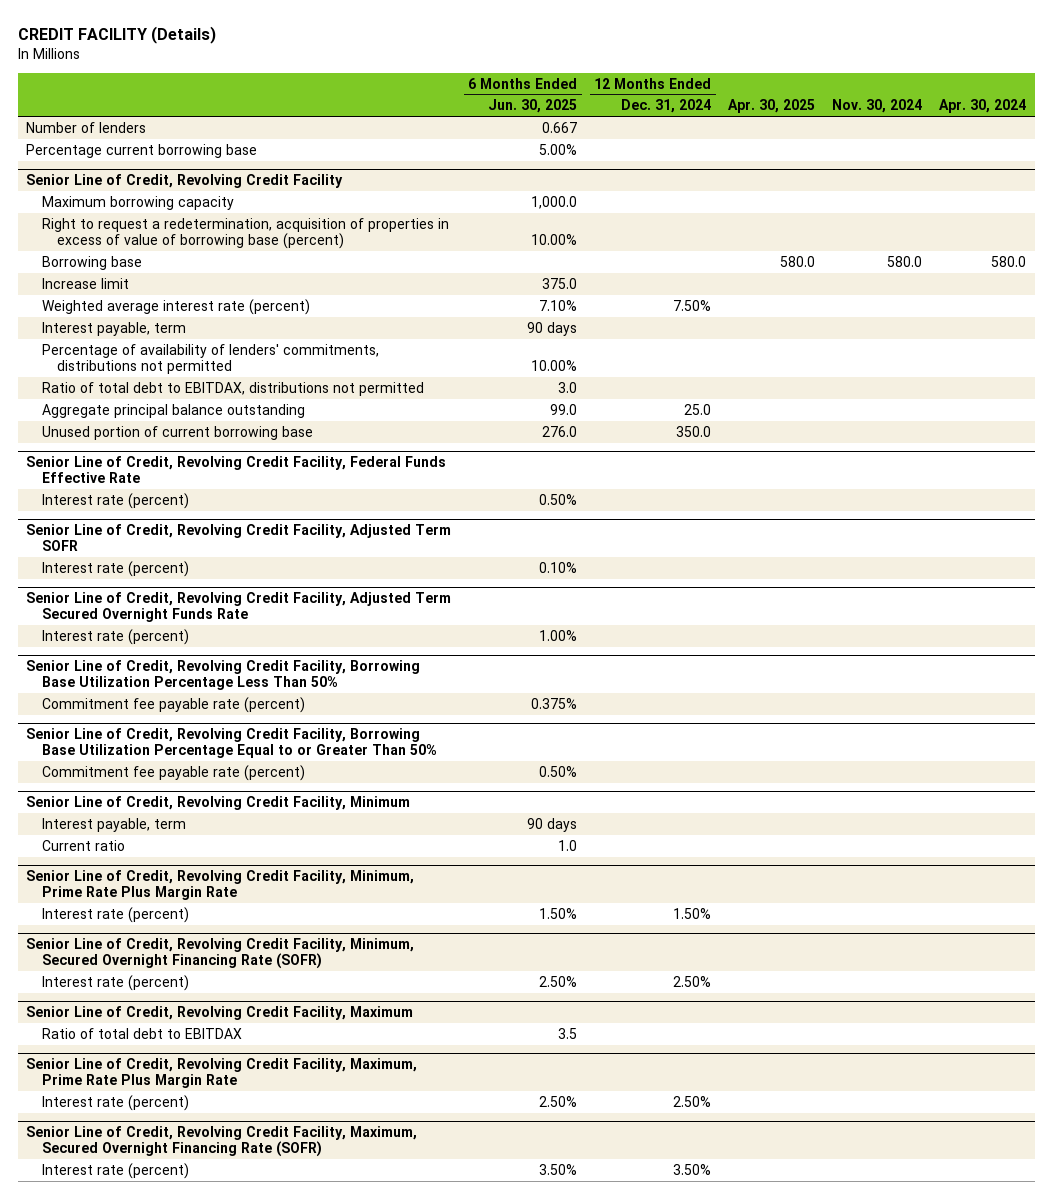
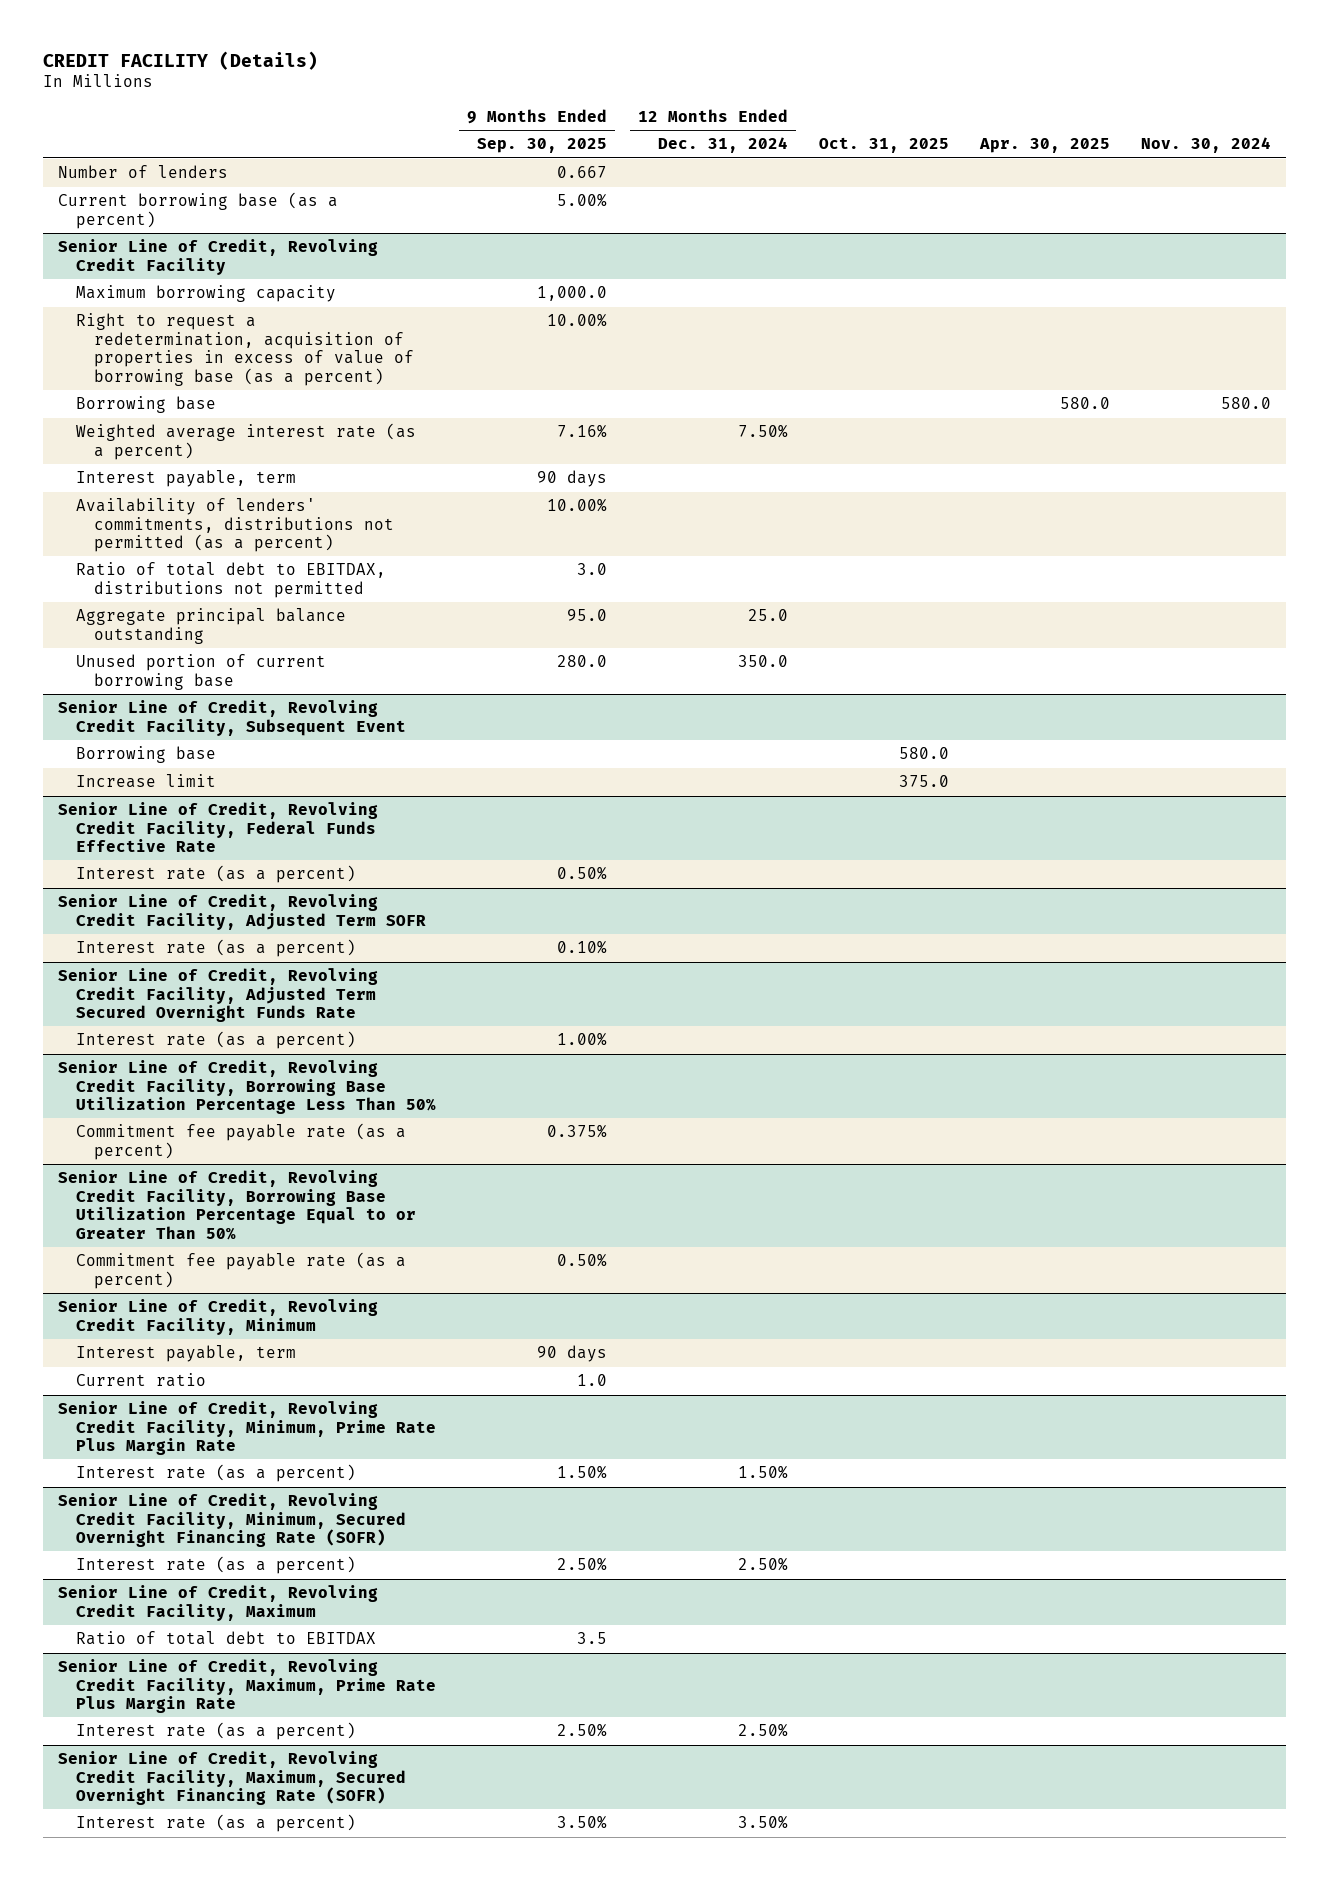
- | 6 Months Ended Jun. 30, 2025 | 12 Months Ended Dec. 31, 2024 | Apr. 30, 2025 | Nov. 30, 2024 | Apr. 30, 2024
+ | 9 Months Ended Sep. 30, 2025 | 12 Months Ended Dec. 31, 2024 | Oct. 31, 2025 | Apr. 30, 2025 | Nov. 30, 2024
- Percentage current borrowing base | 5.00% | | | |
+ Current borrowing base (as a percent) | 5.00% | | | |
@ Senior Line of Credit, Revolving Credit Facility
- Right to request a redetermination, acquisition of properties in excess of value of borrowing base (percent) | 10.00% | | | |
+ Right to request a redetermination, acquisition of properties in excess of value of borrowing base (as a percent) | 10.00% | | | |
- Increase limit | 375.0 | | | |
- Weighted average interest rate (percent) | 7.10% | 7.50% | | |
+ Weighted average interest rate (as a percent) | 7.16% | 7.50% | | |
- Percentage of availability of lenders' commitments, distributions not permitted | 10.00% | | | |
+ Availability of lenders' commitments, distributions not permitted (as a percent) | 10.00% | | | |
+ Senior Line of Credit, Revolving Credit Facility, Subsequent Event
+ Borrowing base | | | 580.0 | |
+ Increase limit | | | 375.0 | |
@ Senior Line of Credit, Revolving Credit Facility, Federal Funds Effective Rate
- Interest rate (percent) | 0.50% | | | |
+ Interest rate (as a percent) | 0.50% | | | |
@ Senior Line of Credit, Revolving Credit Facility, Adjusted Term SOFR
- Interest rate (percent) | 0.10% | | | |
+ Interest rate (as a percent) | 0.10% | | | |
@ Senior Line of Credit, Revolving Credit Facility, Adjusted Term Secured Overnight Funds Rate
- Interest rate (percent) | 1.00% | | | |
+ Interest rate (as a percent) | 1.00% | | | |
@ Senior Line of Credit, Revolving Credit Facility, Borrowing Base Utilization Percentage Less Than 50%
- Commitment fee payable rate (percent) | 0.375% | | | |
+ Commitment fee payable rate (as a percent) | 0.375% | | | |
@ Senior Line of Credit, Revolving Credit Facility, Borrowing Base Utilization Percentage Equal to or Greater Than 50%
- Commitment fee payable rate (percent) | 0.50% | | | |
+ Commitment fee payable rate (as a percent) | 0.50% | | | |
@ Senior Line of Credit, Revolving Credit Facility, Minimum, Prime Rate Plus Margin Rate
- Interest rate (percent) | 1.50% | 1.50% | | |
+ Interest rate (as a percent) | 1.50% | 1.50% | | |
@ Senior Line of Credit, Revolving Credit Facility, Minimum, Secured Overnight Financing Rate (SOFR)
- Interest rate (percent) | 2.50% | 2.50% | | |
+ Interest rate (as a percent) | 2.50% | 2.50% | | |
@ Senior Line of Credit, Revolving Credit Facility, Maximum, Prime Rate Plus Margin Rate
- Interest rate (percent) | 2.50% | 2.50% | | |
+ Interest rate (as a percent) | 2.50% | 2.50% | | |
@ Senior Line of Credit, Revolving Credit Facility, Maximum, Secured Overnight Financing Rate (SOFR)
- Interest rate (percent) | 3.50% | 3.50% | | |
+ Interest rate (as a percent) | 3.50% | 3.50% | | |

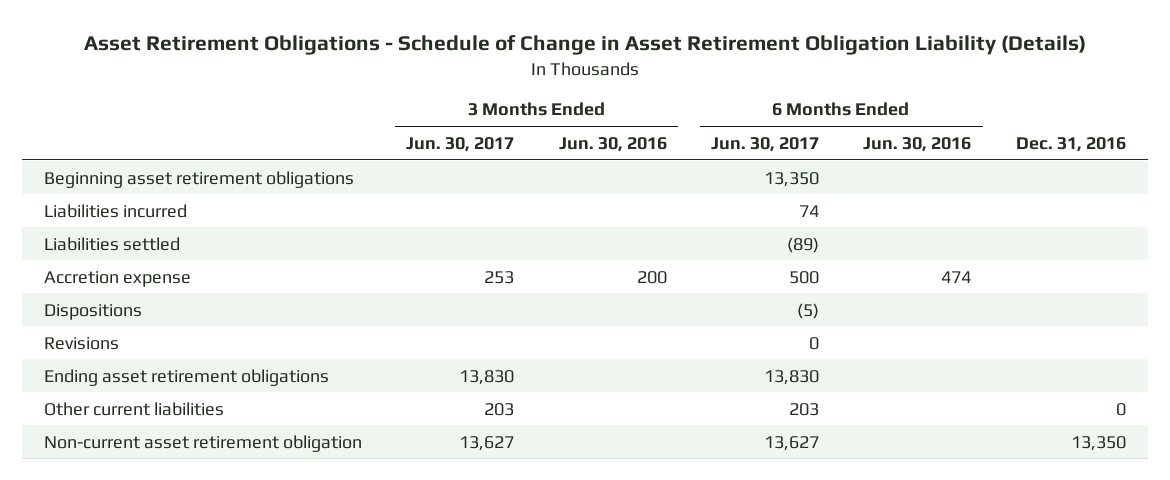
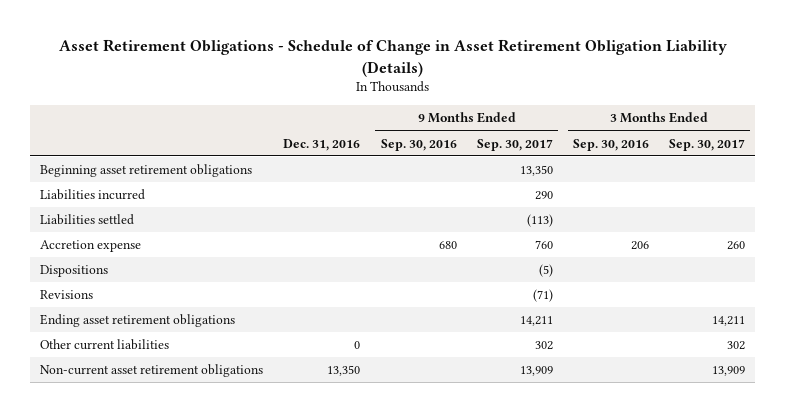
- | 3 Months Ended Jun. 30, 2017 | 3 Months Ended Jun. 30, 2016 | 6 Months Ended Jun. 30, 2017 | 6 Months Ended Jun. 30, 2016 | Dec. 31, 2016
+ | Dec. 31, 2016 | 9 Months Ended Sep. 30, 2016 | 9 Months Ended Sep. 30, 2017 | 3 Months Ended Sep. 30, 2016 | 3 Months Ended Sep. 30, 2017
- Non-current asset retirement obligation | 13,627 | | 13,627 | | 13,350
+ Non-current asset retirement obligations | 13,350 | | 13,909 | | 13,909

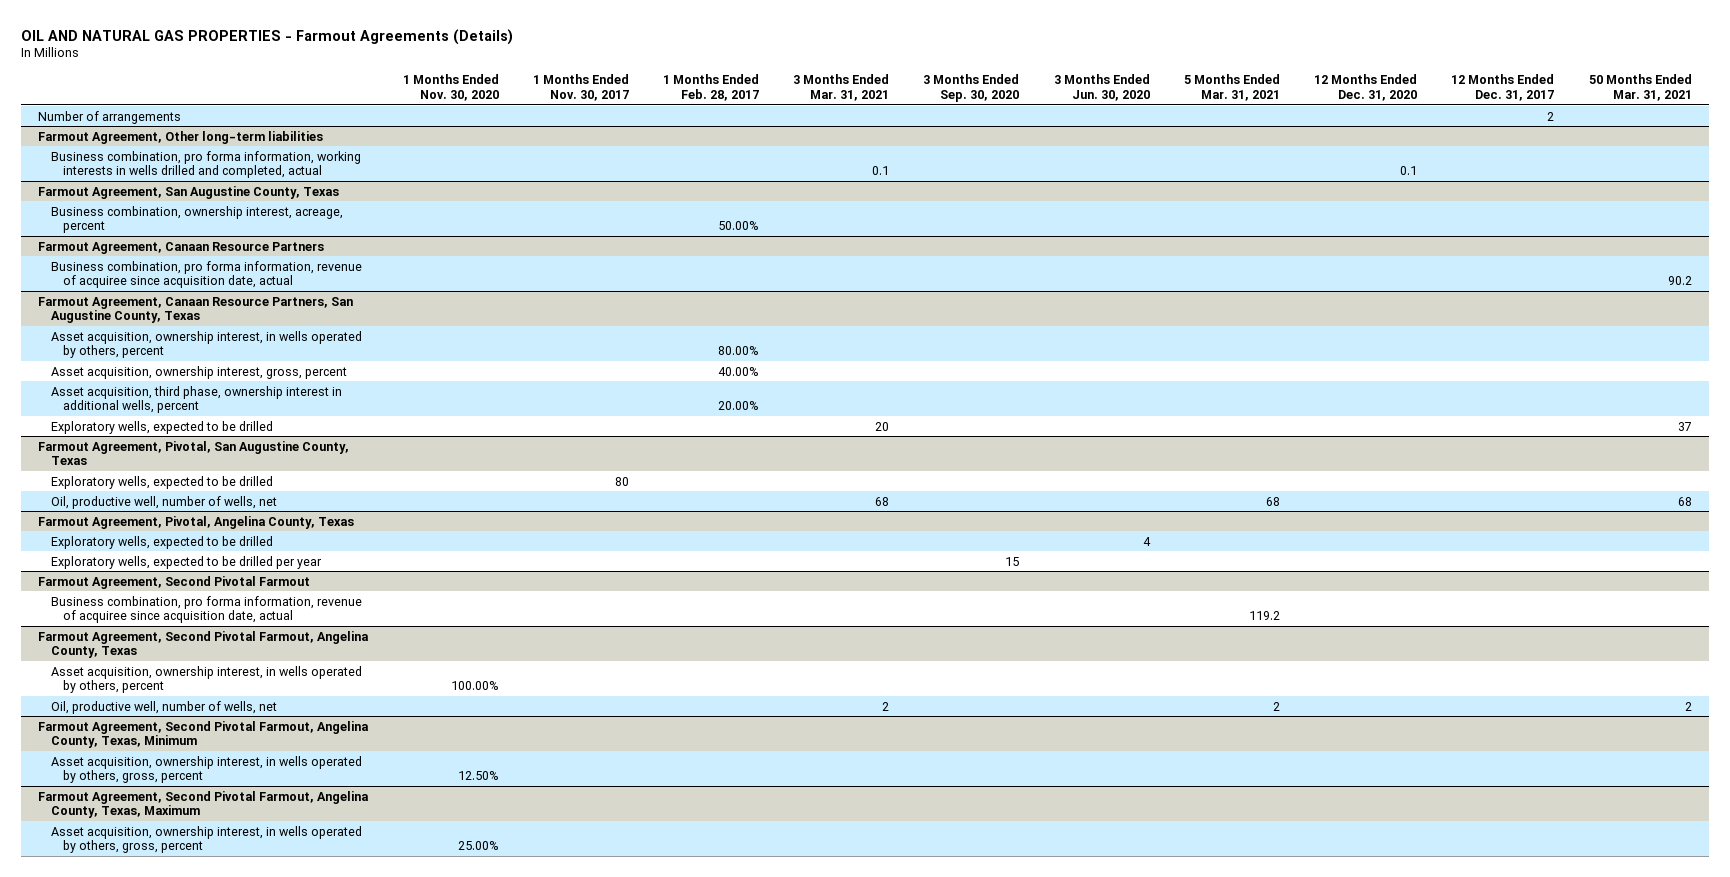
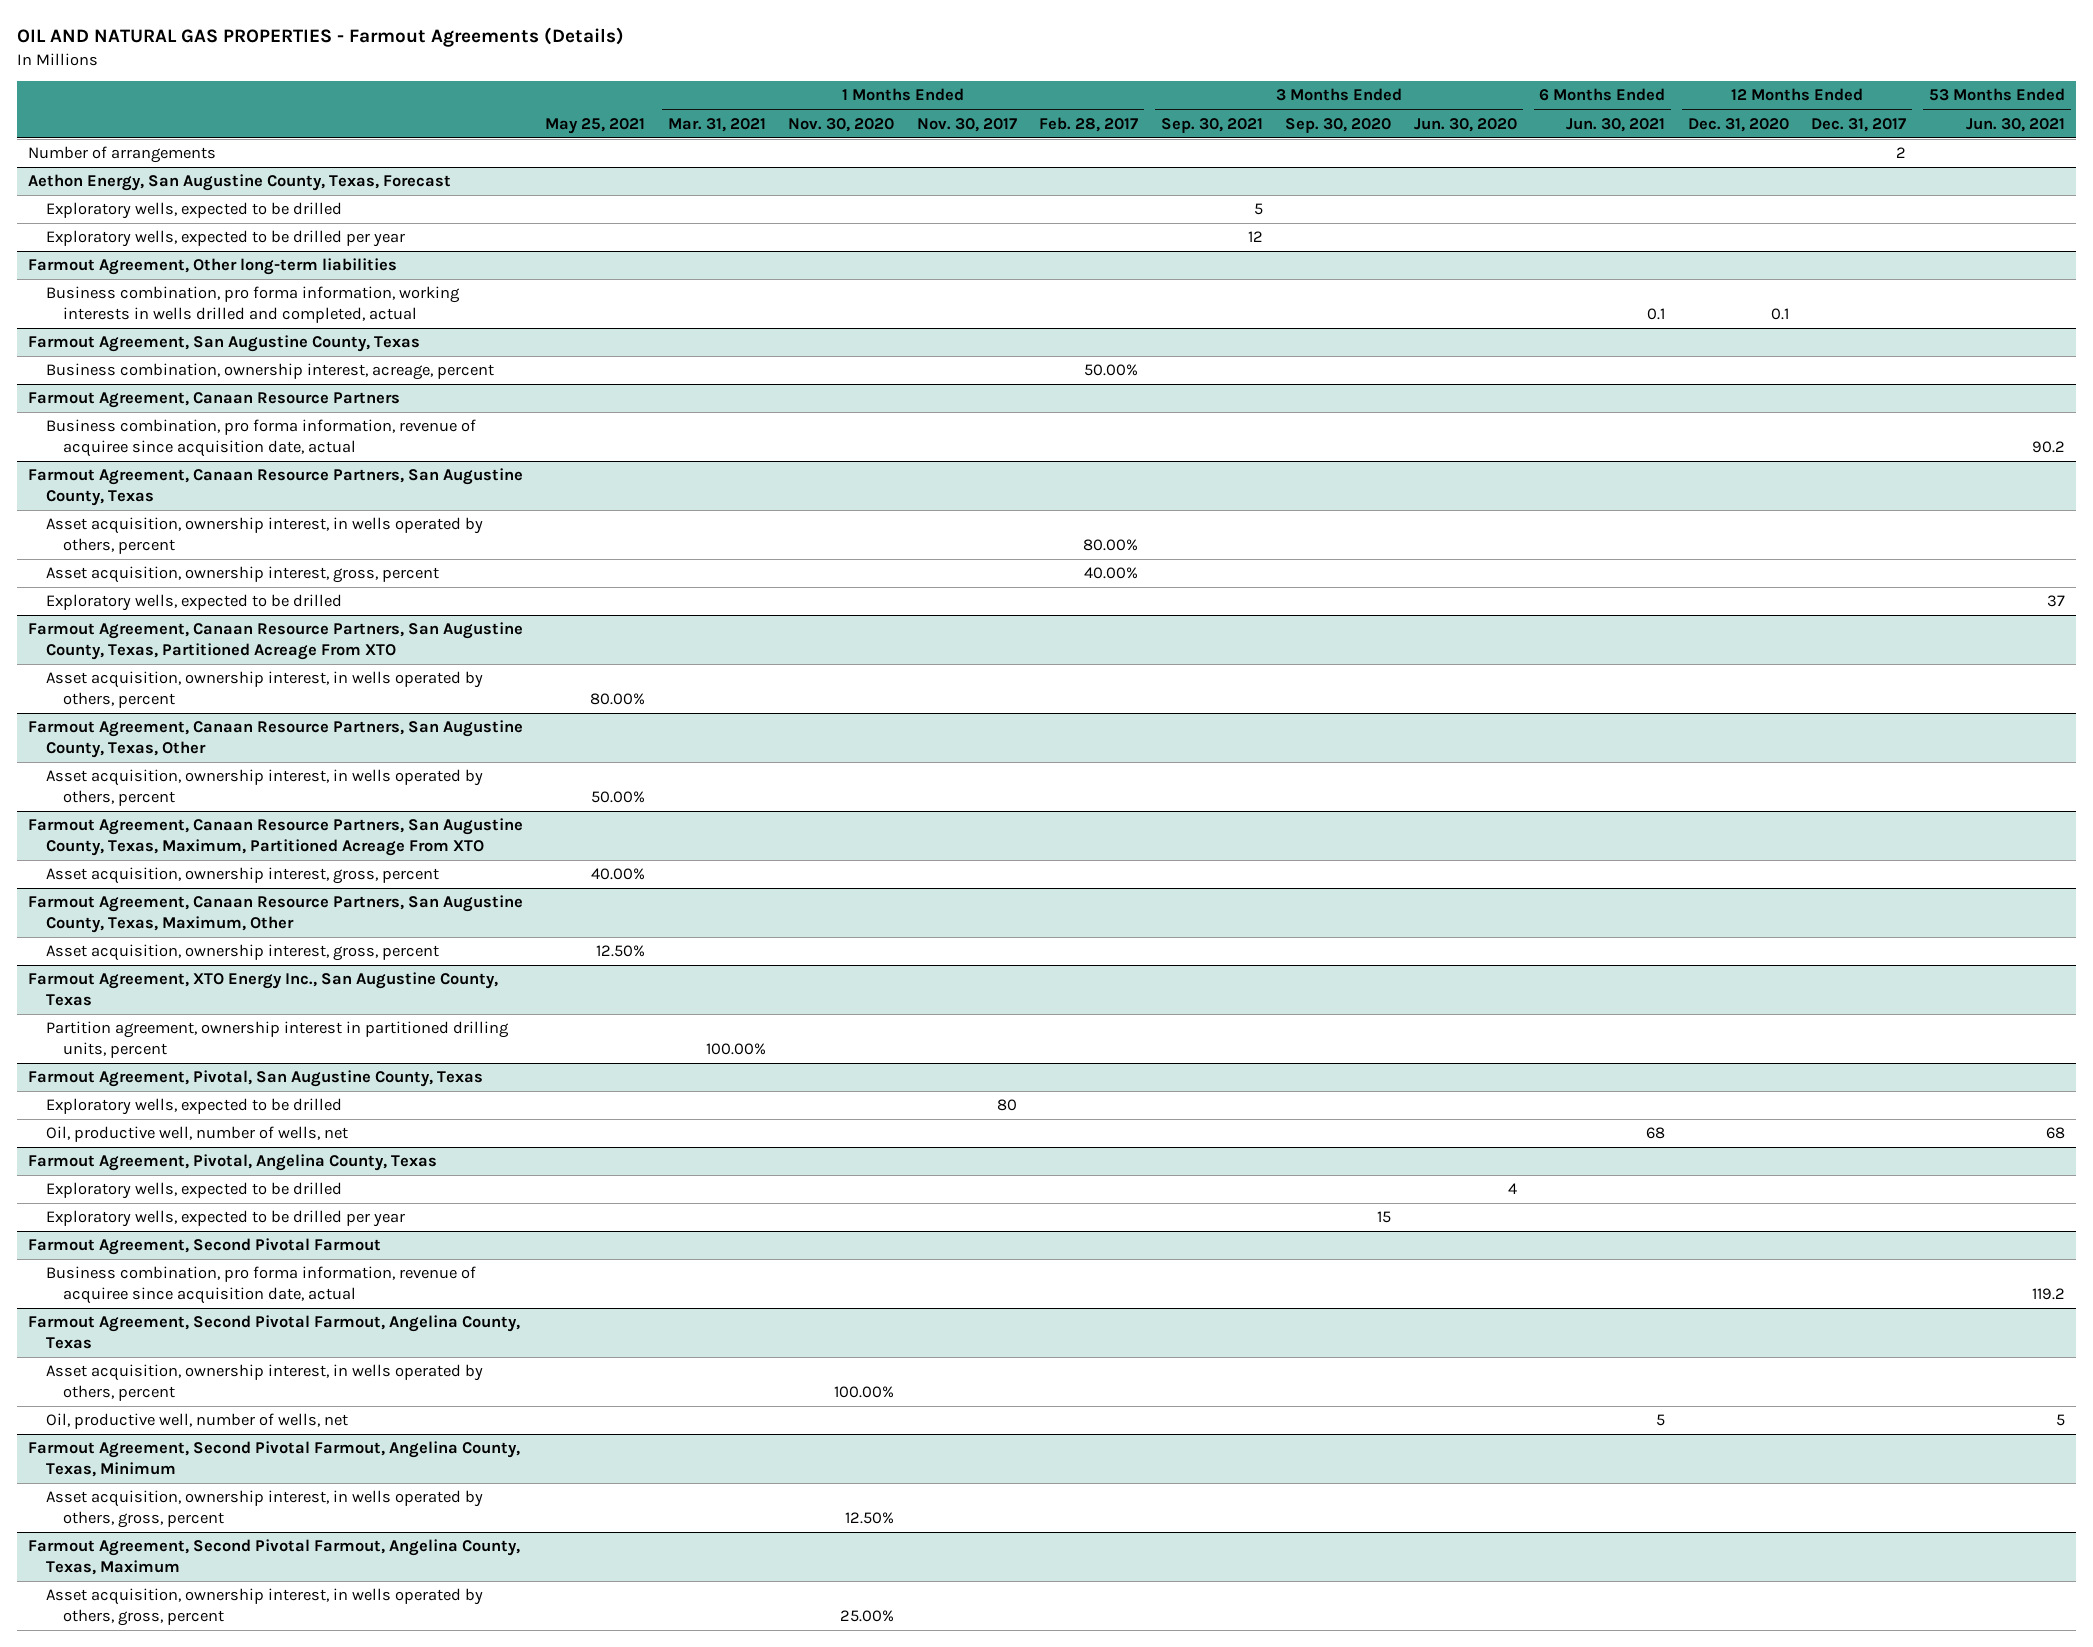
- | 1 Months Ended Nov. 30, 2020 | 1 Months Ended Nov. 30, 2017 | 1 Months Ended Feb. 28, 2017 | 3 Months Ended Mar. 31, 2021 | 3 Months Ended Sep. 30, 2020 | 3 Months Ended Jun. 30, 2020 | 5 Months Ended Mar. 31, 2021 | 12 Months Ended Dec. 31, 2020 | 12 Months Ended Dec. 31, 2017 | 50 Months Ended Mar. 31, 2021
+ | May 25, 2021 | 1 Months Ended Mar. 31, 2021 | 1 Months Ended Nov. 30, 2020 | 1 Months Ended Nov. 30, 2017 | 1 Months Ended Feb. 28, 2017 | 3 Months Ended Sep. 30, 2021 | 3 Months Ended Sep. 30, 2020 | 3 Months Ended Jun. 30, 2020 | 6 Months Ended Jun. 30, 2021 | 12 Months Ended Dec. 31, 2020 | 12 Months Ended Dec. 31, 2017 | 53 Months Ended Jun. 30, 2021
+ Aethon Energy, San Augustine County, Texas, Forecast
+ Exploratory wells, expected to be drilled | | | | | | 5 | | | | | |
+ Exploratory wells, expected to be drilled per year | | | | | | 12 | | | | | |
@ Farmout Agreement, Canaan Resource Partners, San Augustine County, Texas
- Asset acquisition, third phase, ownership interest in additional wells, percent | | | 20.00% | | | | | | |
+ Farmout Agreement, Canaan Resource Partners, San Augustine County, Texas, Partitioned Acreage From XTO
+ Asset acquisition, ownership interest, in wells operated by others, percent | 80.00% | | | | | | | | | | |
+ Farmout Agreement, Canaan Resource Partners, San Augustine County, Texas, Other
+ Asset acquisition, ownership interest, in wells operated by others, percent | 50.00% | | | | | | | | | | |
+ Farmout Agreement, Canaan Resource Partners, San Augustine County, Texas, Maximum, Partitioned Acreage From XTO
+ Asset acquisition, ownership interest, gross, percent | 40.00% | | | | | | | | | | |
+ Farmout Agreement, Canaan Resource Partners, San Augustine County, Texas, Maximum, Other
+ Asset acquisition, ownership interest, gross, percent | 12.50% | | | | | | | | | | |
+ Farmout Agreement, XTO Energy Inc., San Augustine County, Texas
+ Partition agreement, ownership interest in partitioned drilling units, percent | | 100.00% | | | | | | | | | |

